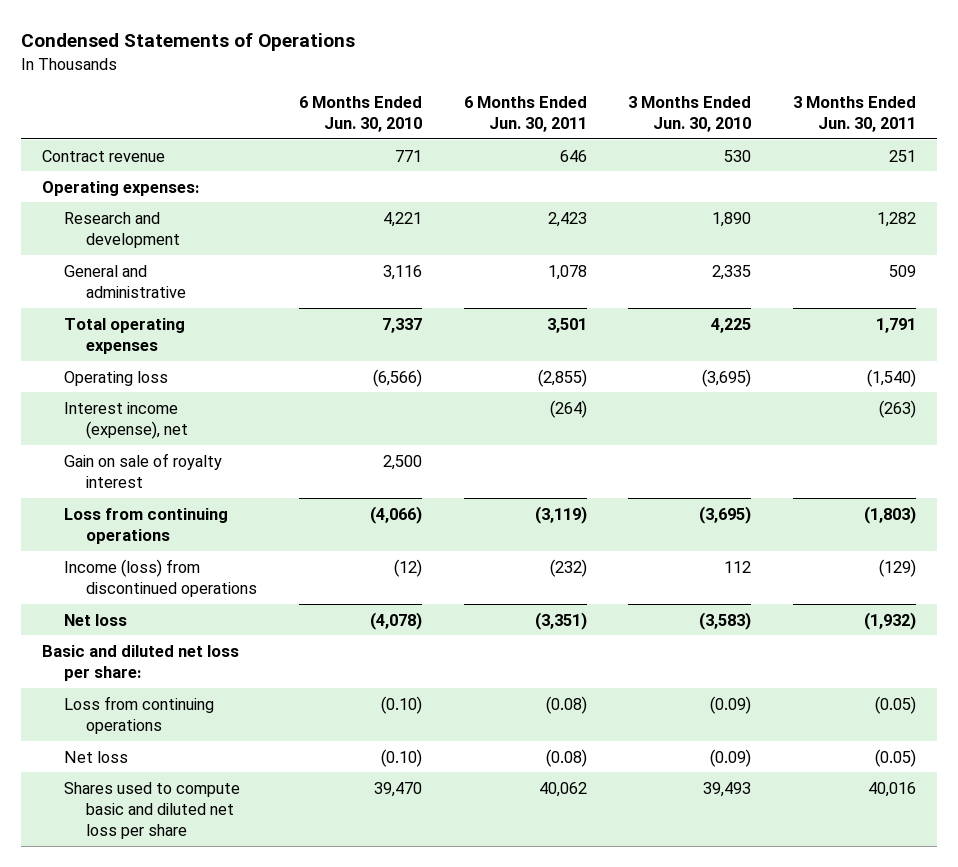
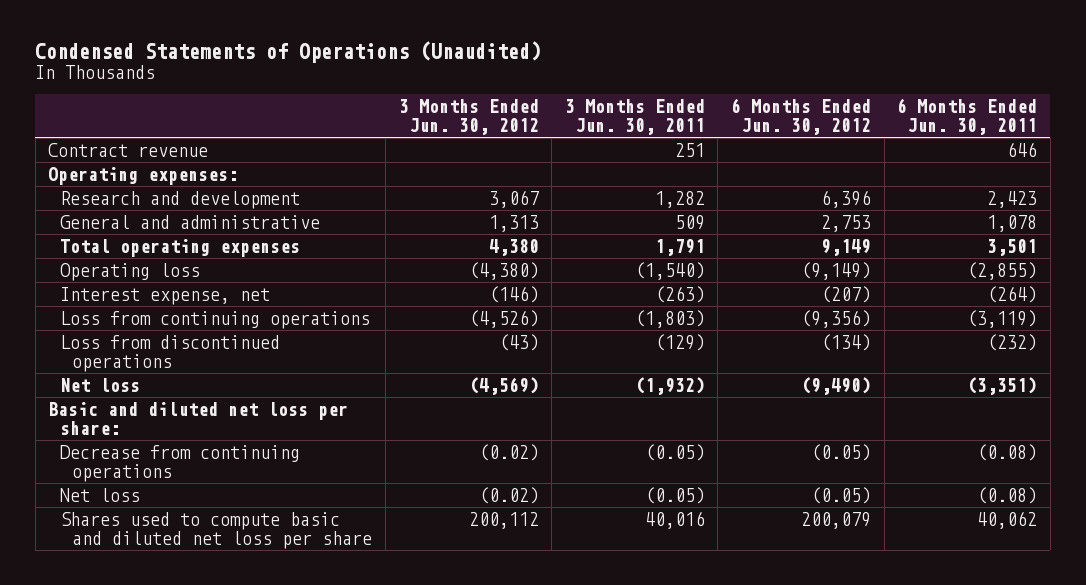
- Condensed Statements of Operations
+ Condensed Statements of Operations (Unaudited)
- | 6 Months Ended Jun. 30, 2010 | 6 Months Ended Jun. 30, 2011 | 3 Months Ended Jun. 30, 2010 | 3 Months Ended Jun. 30, 2011
+ | 3 Months Ended Jun. 30, 2012 | 3 Months Ended Jun. 30, 2011 | 6 Months Ended Jun. 30, 2012 | 6 Months Ended Jun. 30, 2011
- Interest income (expense), net | | (264) | | (263)
- Gain on sale of royalty interest | 2,500 | | |
+ Interest expense, net | (146) | (263) | (207) | (264)
- Income (loss) from discontinued operations | (12) | (232) | 112 | (129)
+ Loss from discontinued operations | (43) | (129) | (134) | (232)
- Loss from continuing operations | (0.10) | (0.08) | (0.09) | (0.05)
+ Decrease from continuing operations | (0.02) | (0.05) | (0.05) | (0.08)

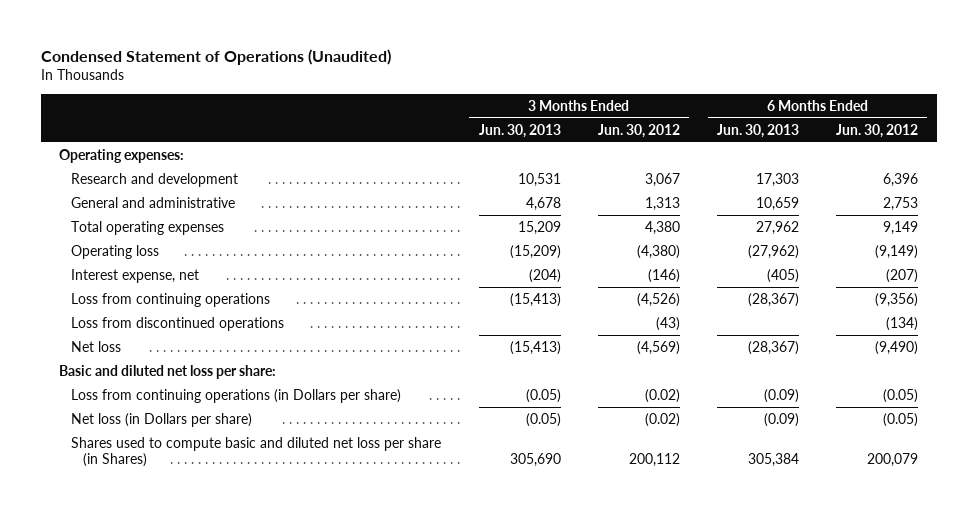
- Condensed Statements of Operations (Unaudited)
+ Condensed Statement of Operations (Unaudited)
- | 3 Months Ended Jun. 30, 2012 | 3 Months Ended Jun. 30, 2011 | 6 Months Ended Jun. 30, 2012 | 6 Months Ended Jun. 30, 2011
+ | 3 Months Ended Jun. 30, 2013 | 3 Months Ended Jun. 30, 2012 | 6 Months Ended Jun. 30, 2013 | 6 Months Ended Jun. 30, 2012
- Contract revenue | | 251 | | 646
- Decrease from continuing operations | (0.02) | (0.05) | (0.05) | (0.08)
- Net loss | (0.02) | (0.05) | (0.05) | (0.08)
- Shares used to compute basic and diluted net loss per share | 200,112 | 40,016 | 200,079 | 40,062
+ Loss from continuing operations (in Dollars per share) | (0.05) | (0.02) | (0.09) | (0.05)
+ Net loss (in Dollars per share) | (0.05) | (0.02) | (0.09) | (0.05)
+ Shares used to compute basic and diluted net loss per share (in Shares) | 305,690 | 200,112 | 305,384 | 200,079

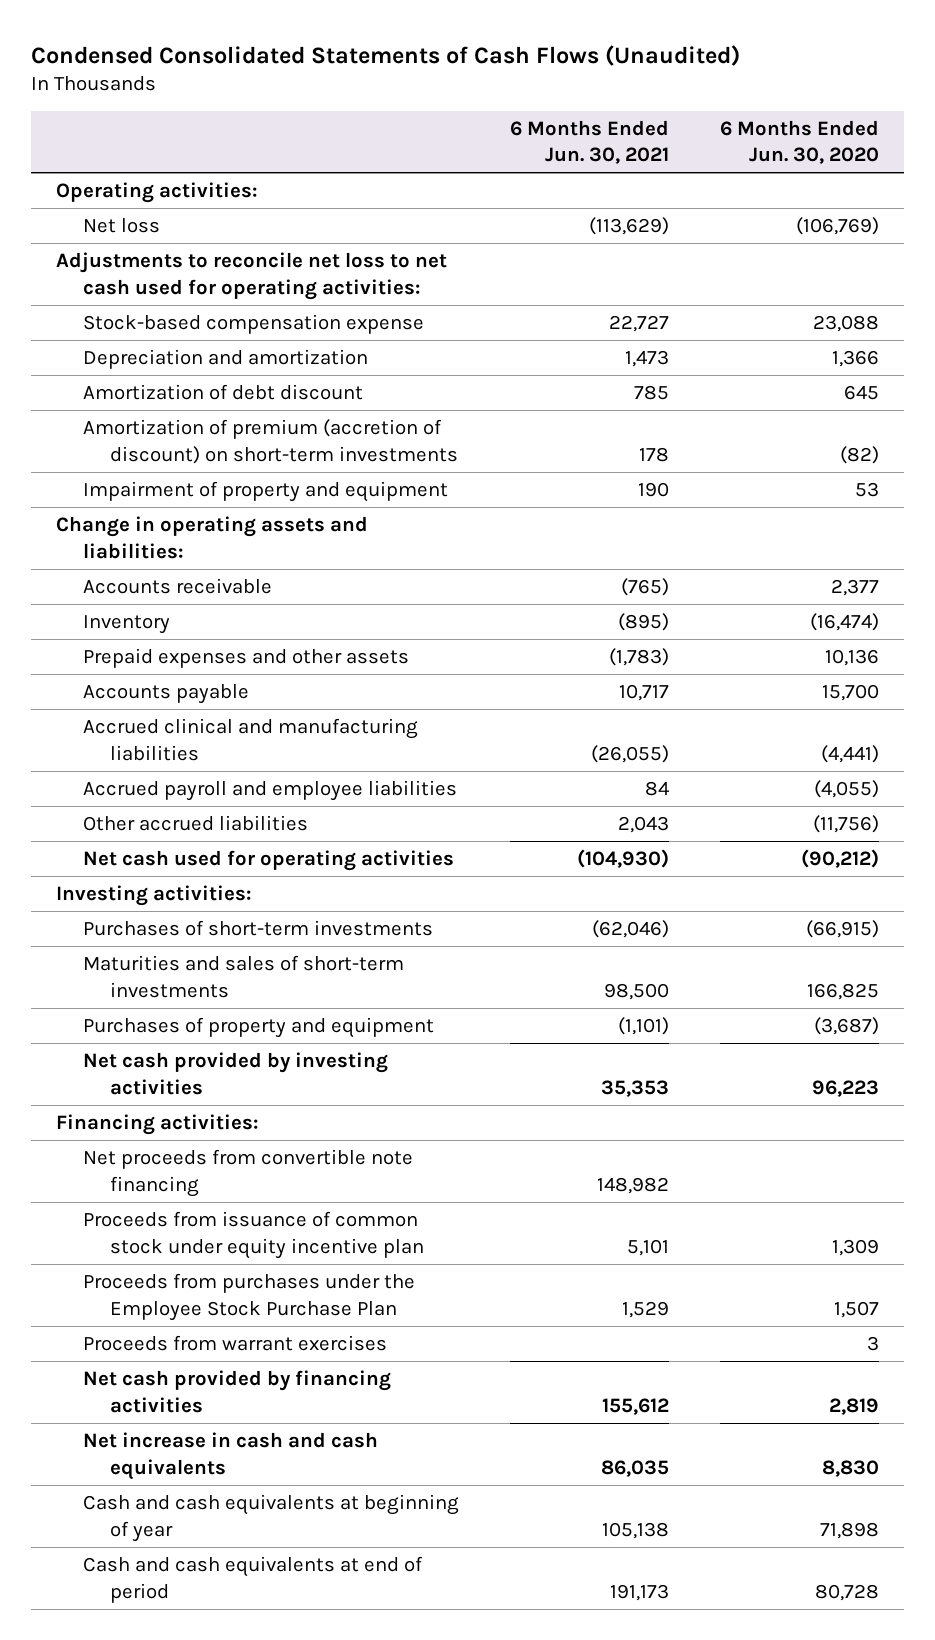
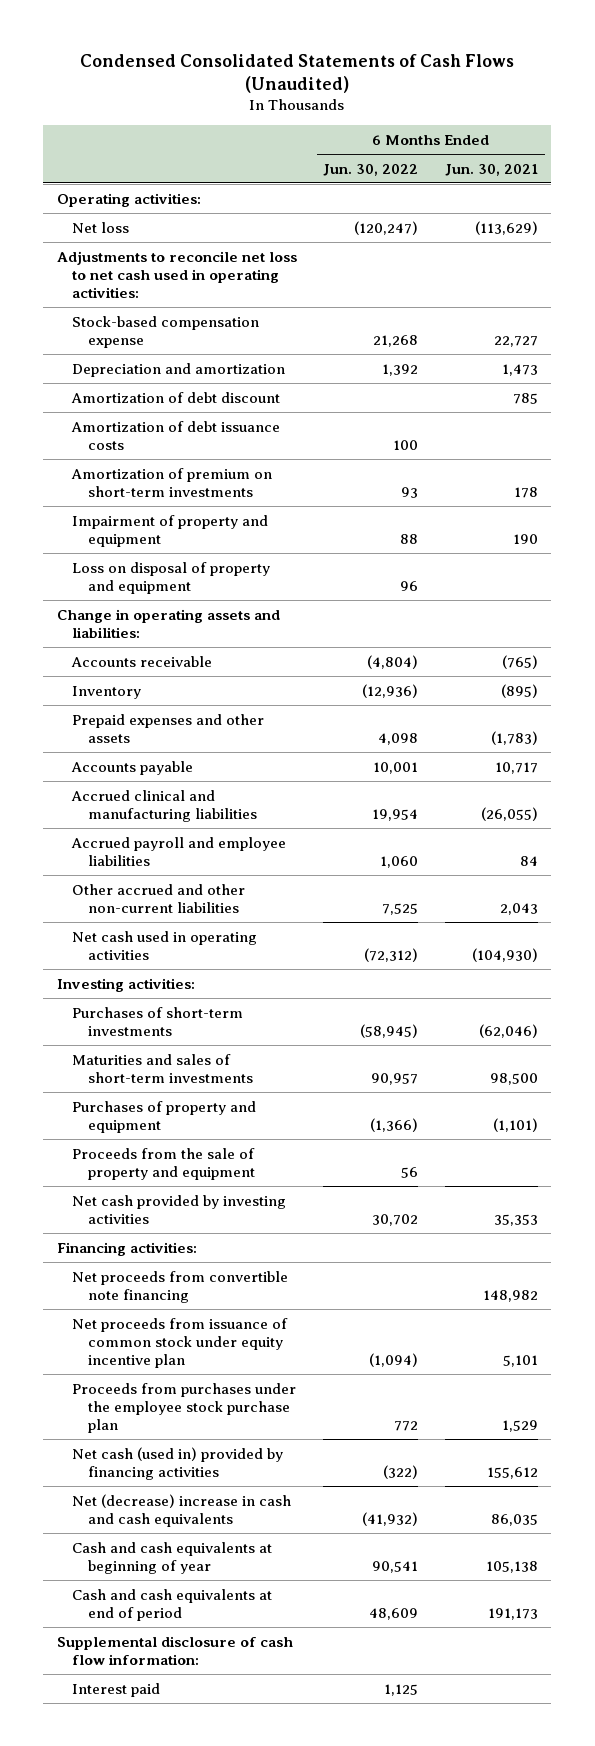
- | 6 Months Ended Jun. 30, 2021 | 6 Months Ended Jun. 30, 2020
+ | 6 Months Ended Jun. 30, 2022 | 6 Months Ended Jun. 30, 2021
- Adjustments to reconcile net loss to net cash used for operating activities:
+ Adjustments to reconcile net loss to net cash used in operating activities:
- Amortization of premium (accretion of discount) on short-term investments | 178 | (82)
+ Amortization of debt issuance costs | 100 |
+ Amortization of premium on short-term investments | 93 | 178
+ Loss on disposal of property and equipment | 96 |
- Other accrued liabilities | 2,043 | (11,756)
- Net cash used for operating activities | (104,930) | (90,212)
+ Other accrued and other non-current liabilities | 7,525 | 2,043
+ Net cash used in operating activities | (72,312) | (104,930)
+ Proceeds from the sale of property and equipment | 56 |
- Proceeds from issuance of common stock under equity incentive plan | 5,101 | 1,309
- Proceeds from purchases under the Employee Stock Purchase Plan | 1,529 | 1,507
- Proceeds from warrant exercises | | 3
- Net cash provided by financing activities | 155,612 | 2,819
- Net increase in cash and cash equivalents | 86,035 | 8,830
+ Net proceeds from issuance of common stock under equity incentive plan | (1,094) | 5,101
+ Proceeds from purchases under the employee stock purchase plan | 772 | 1,529
+ Net cash (used in) provided by financing activities | (322) | 155,612
+ Net (decrease) increase in cash and cash equivalents | (41,932) | 86,035
+ Supplemental disclosure of cash flow information:
+ Interest paid | 1,125 |

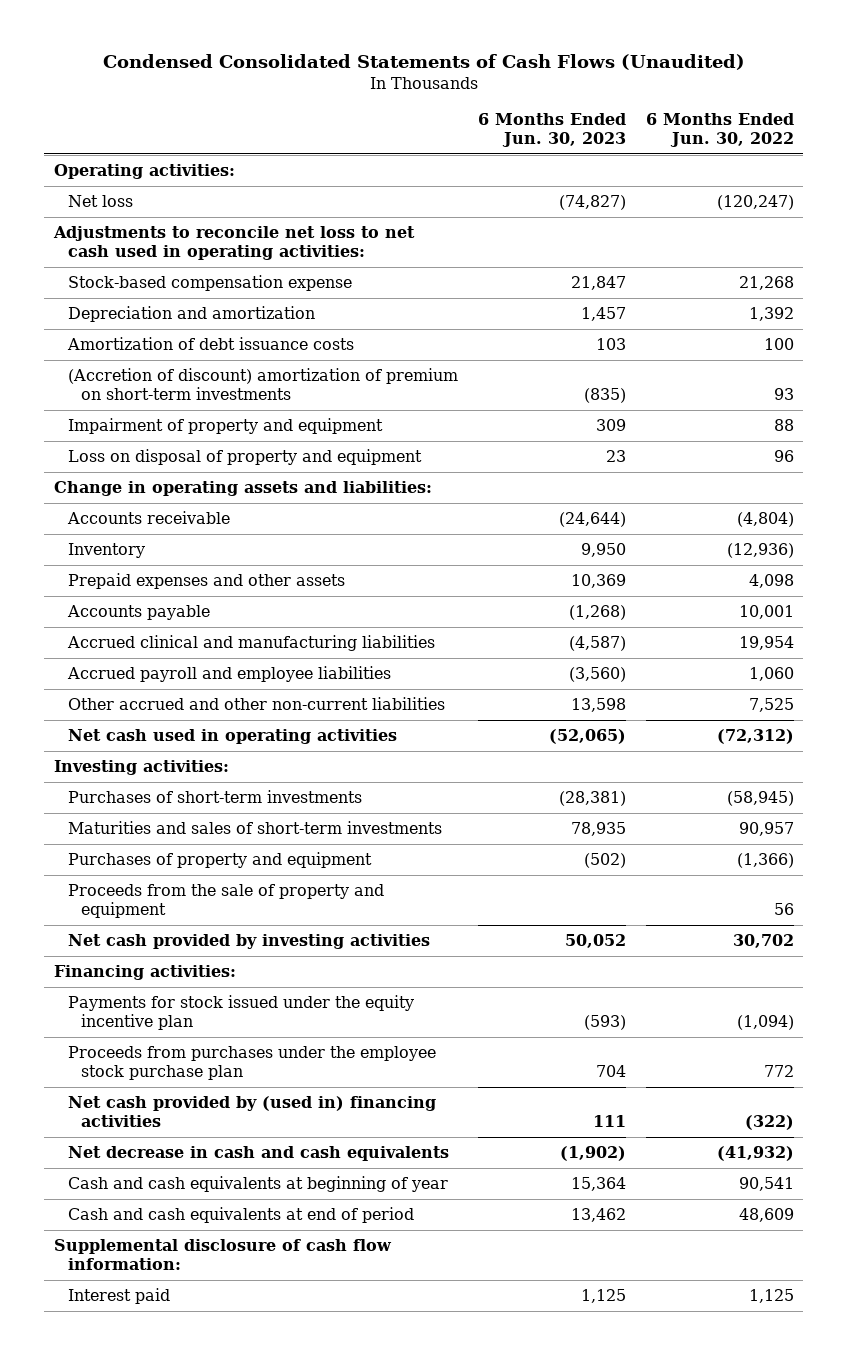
- | 6 Months Ended Jun. 30, 2022 | 6 Months Ended Jun. 30, 2021
+ | 6 Months Ended Jun. 30, 2023 | 6 Months Ended Jun. 30, 2022
- Amortization of debt discount | | 785
- Amortization of premium on short-term investments | 93 | 178
+ (Accretion of discount) amortization of premium on short-term investments | (835) | 93
- Net proceeds from convertible note financing | | 148,982
- Net proceeds from issuance of common stock under equity incentive plan | (1,094) | 5,101
+ Payments for stock issued under the equity incentive plan | (593) | (1,094)
- Net cash (used in) provided by financing activities | (322) | 155,612
- Net (decrease) increase in cash and cash equivalents | (41,932) | 86,035
+ Net cash provided by (used in) financing activities | 111 | (322)
+ Net decrease in cash and cash equivalents | (1,902) | (41,932)

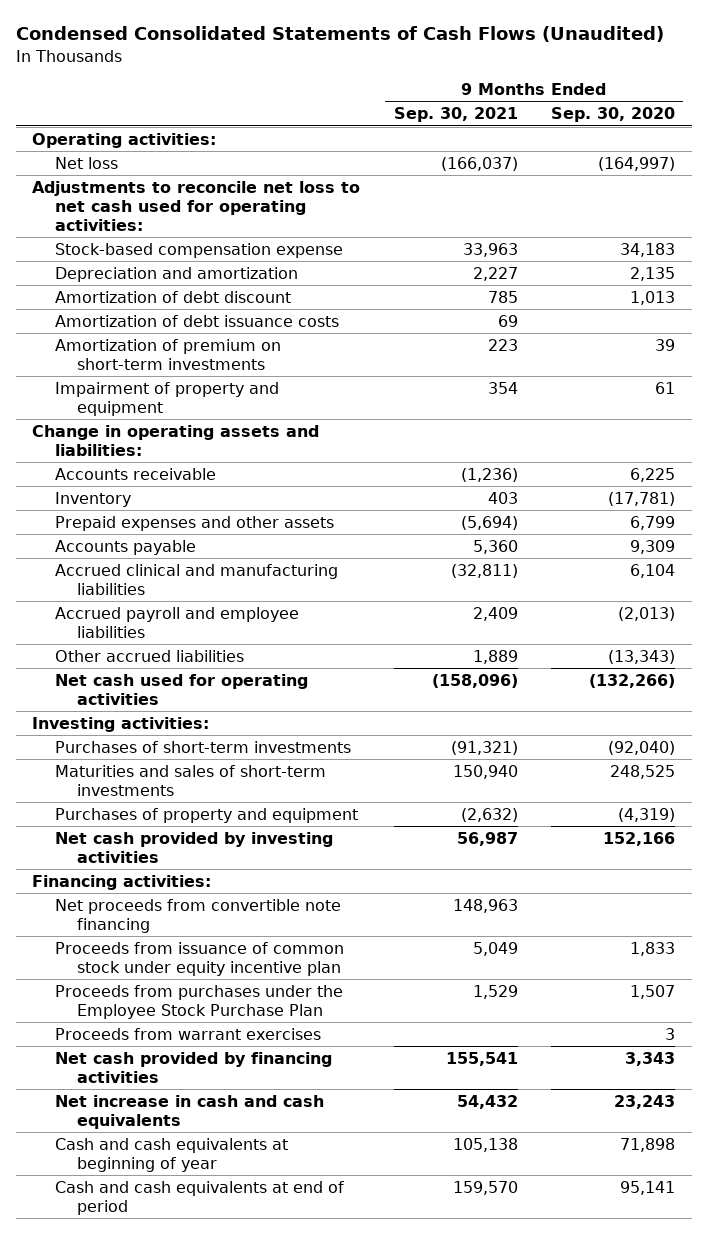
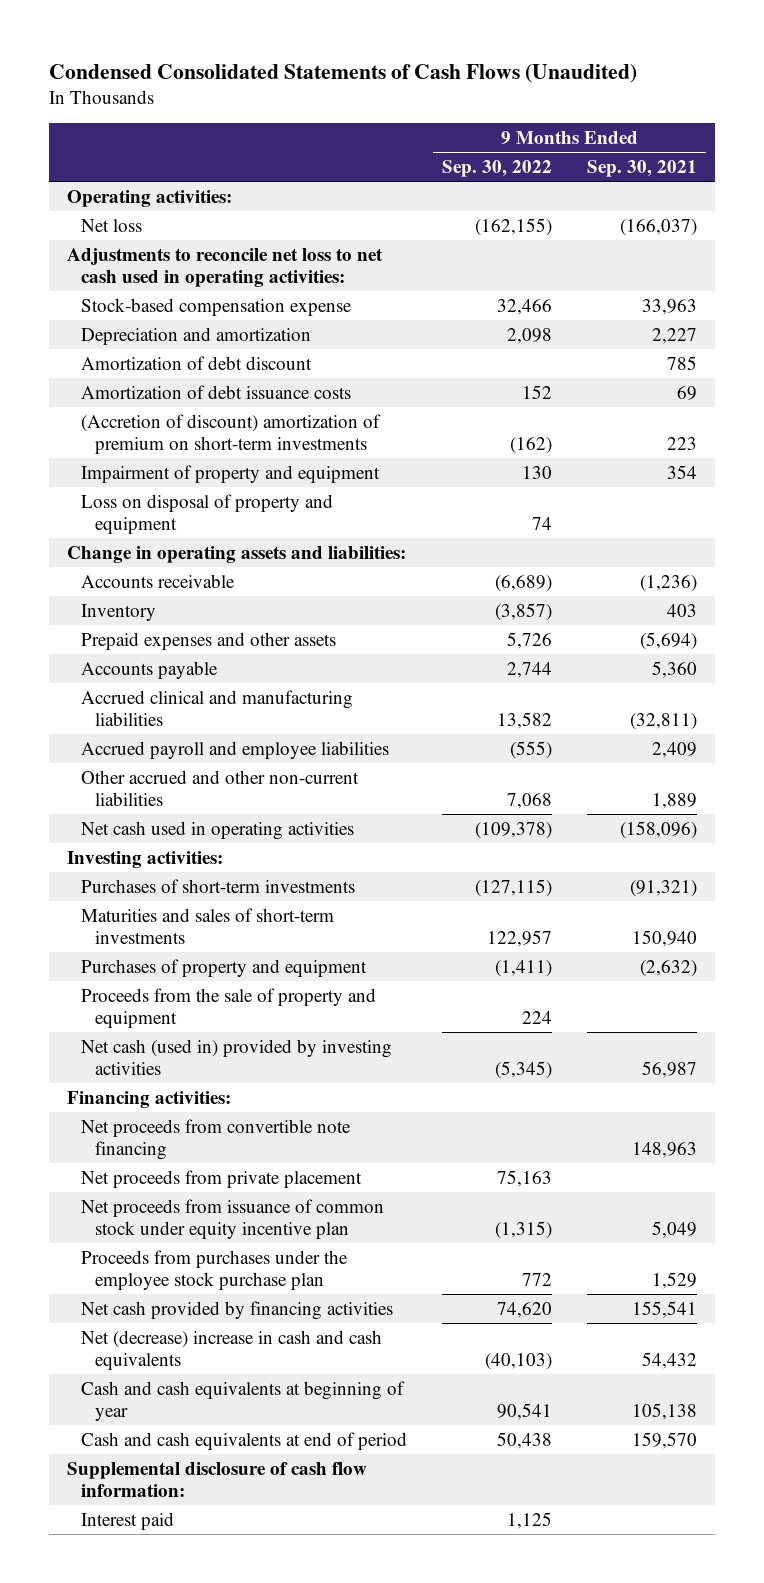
- | 9 Months Ended Sep. 30, 2021 | 9 Months Ended Sep. 30, 2020
+ | 9 Months Ended Sep. 30, 2022 | 9 Months Ended Sep. 30, 2021
- Adjustments to reconcile net loss to net cash used for operating activities:
+ Adjustments to reconcile net loss to net cash used in operating activities:
- Amortization of premium on short-term investments | 223 | 39
+ (Accretion of discount) amortization of premium on short-term investments | (162) | 223
+ Loss on disposal of property and equipment | 74 |
- Other accrued liabilities | 1,889 | (13,343)
- Net cash used for operating activities | (158,096) | (132,266)
+ Other accrued and other non-current liabilities | 7,068 | 1,889
+ Net cash used in operating activities | (109,378) | (158,096)
- Net cash provided by investing activities | 56,987 | 152,166
+ Proceeds from the sale of property and equipment | 224 |
+ Net cash (used in) provided by investing activities | (5,345) | 56,987
- Proceeds from issuance of common stock under equity incentive plan | 5,049 | 1,833
- Proceeds from purchases under the Employee Stock Purchase Plan | 1,529 | 1,507
- Proceeds from warrant exercises | | 3
+ Net proceeds from private placement | 75,163 |
+ Net proceeds from issuance of common stock under equity incentive plan | (1,315) | 5,049
+ Proceeds from purchases under the employee stock purchase plan | 772 | 1,529
- Net increase in cash and cash equivalents | 54,432 | 23,243
+ Net (decrease) increase in cash and cash equivalents | (40,103) | 54,432
+ Supplemental disclosure of cash flow information:
+ Interest paid | 1,125 |

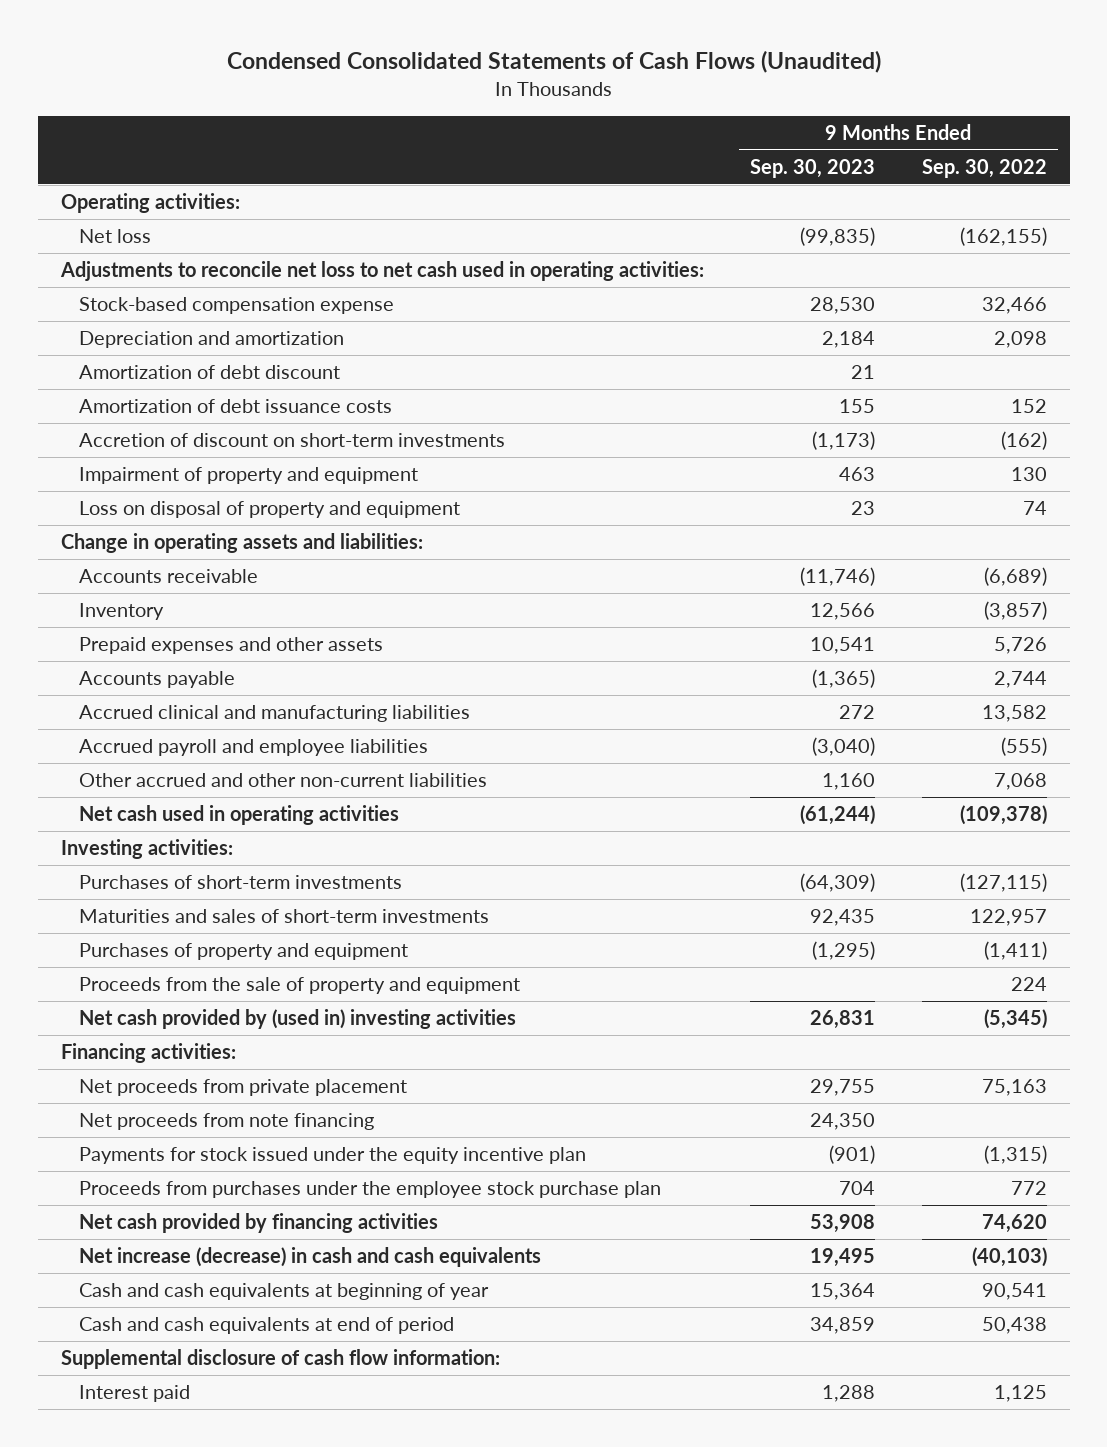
- | 9 Months Ended Sep. 30, 2022 | 9 Months Ended Sep. 30, 2021
+ | 9 Months Ended Sep. 30, 2023 | 9 Months Ended Sep. 30, 2022
- (Accretion of discount) amortization of premium on short-term investments | (162) | 223
+ Accretion of discount on short-term investments | (1,173) | (162)
- Net cash (used in) provided by investing activities | (5,345) | 56,987
+ Net cash provided by (used in) investing activities | 26,831 | (5,345)
- Net proceeds from convertible note financing | | 148,963
- Net proceeds from issuance of common stock under equity incentive plan | (1,315) | 5,049
+ Net proceeds from note financing | 24,350 |
+ Payments for stock issued under the equity incentive plan | (901) | (1,315)
- Net (decrease) increase in cash and cash equivalents | (40,103) | 54,432
+ Net increase (decrease) in cash and cash equivalents | 19,495 | (40,103)

